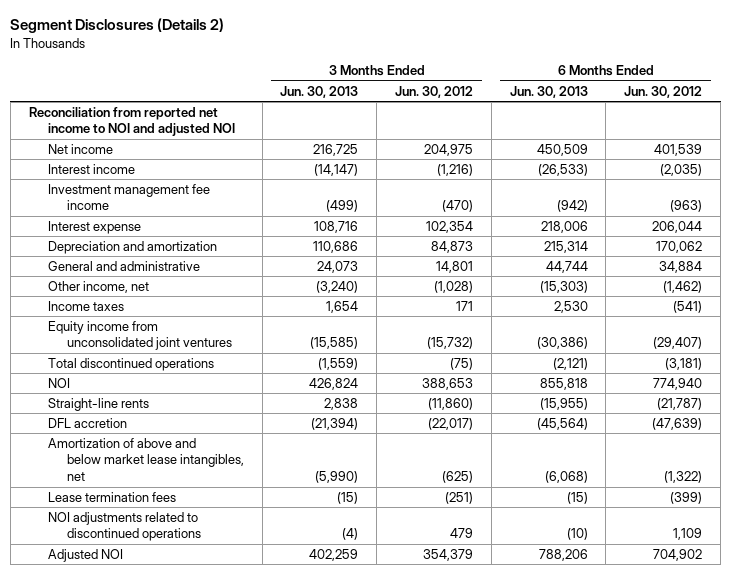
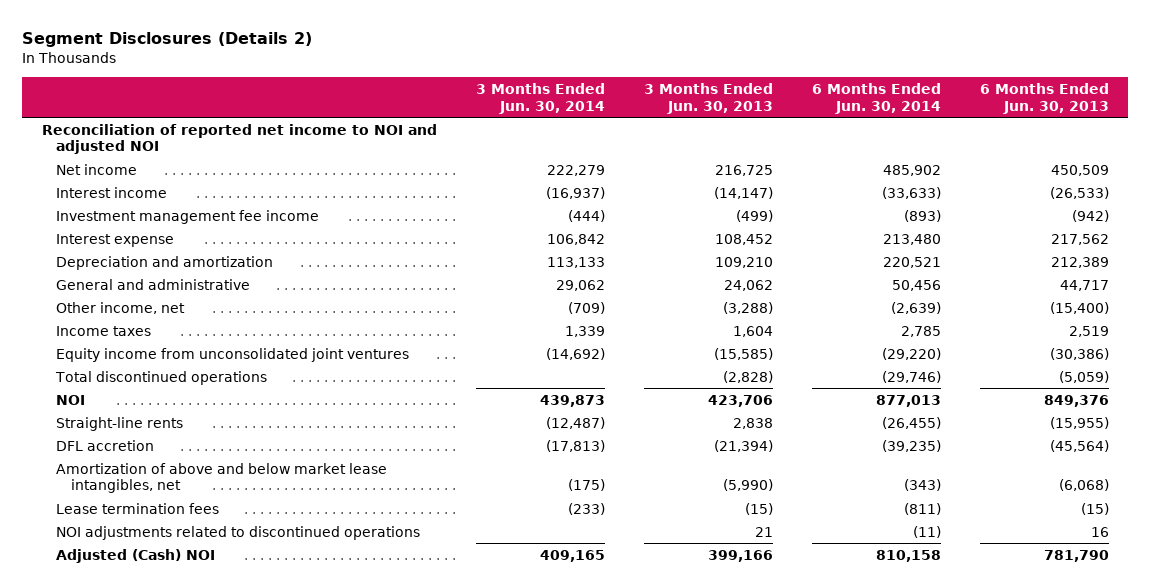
- | 3 Months Ended Jun. 30, 2013 | 3 Months Ended Jun. 30, 2012 | 6 Months Ended Jun. 30, 2013 | 6 Months Ended Jun. 30, 2012
+ | 3 Months Ended Jun. 30, 2014 | 3 Months Ended Jun. 30, 2013 | 6 Months Ended Jun. 30, 2014 | 6 Months Ended Jun. 30, 2013
- Reconciliation from reported net income to NOI and adjusted NOI
+ Reconciliation of reported net income to NOI and adjusted NOI
- Interest expense | 108,716 | 102,354 | 218,006 | 206,044
- Depreciation and amortization | 110,686 | 84,873 | 215,314 | 170,062
- General and administrative | 24,073 | 14,801 | 44,744 | 34,884
- Other income, net | (3,240) | (1,028) | (15,303) | (1,462)
- Income taxes | 1,654 | 171 | 2,530 | (541)
+ Interest expense | 106,842 | 108,452 | 213,480 | 217,562
+ Depreciation and amortization | 113,133 | 109,210 | 220,521 | 212,389
+ General and administrative | 29,062 | 24,062 | 50,456 | 44,717
+ Other income, net | (709) | (3,288) | (2,639) | (15,400)
+ Income taxes | 1,339 | 1,604 | 2,785 | 2,519
- Total discontinued operations | (1,559) | (75) | (2,121) | (3,181)
- NOI | 426,824 | 388,653 | 855,818 | 774,940
+ Total discontinued operations | | (2,828) | (29,746) | (5,059)
+ NOI | 439,873 | 423,706 | 877,013 | 849,376
- NOI adjustments related to discontinued operations | (4) | 479 | (10) | 1,109
- Adjusted NOI | 402,259 | 354,379 | 788,206 | 704,902
+ NOI adjustments related to discontinued operations | | 21 | (11) | 16
+ Adjusted (Cash) NOI | 409,165 | 399,166 | 810,158 | 781,790

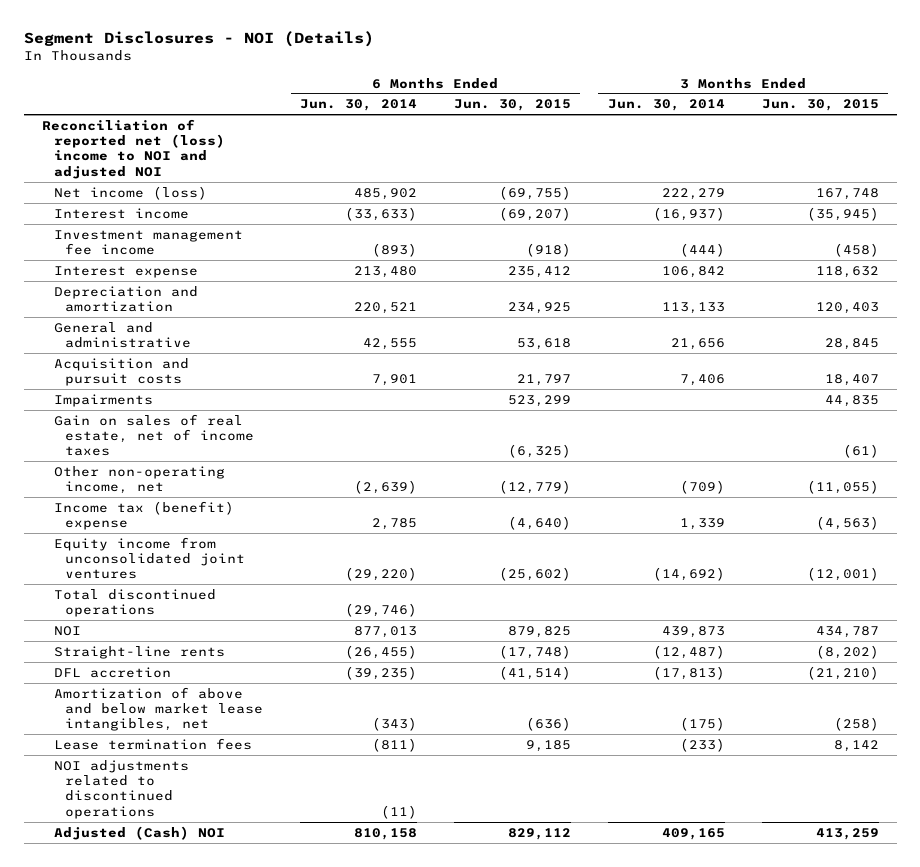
- Segment Disclosures (Details 2)
+ Segment Disclosures - NOI (Details)
- | 3 Months Ended Jun. 30, 2014 | 3 Months Ended Jun. 30, 2013 | 6 Months Ended Jun. 30, 2014 | 6 Months Ended Jun. 30, 2013
+ | 6 Months Ended Jun. 30, 2014 | 6 Months Ended Jun. 30, 2015 | 3 Months Ended Jun. 30, 2014 | 3 Months Ended Jun. 30, 2015
- Reconciliation of reported net income to NOI and adjusted NOI
- Net income | 222,279 | 216,725 | 485,902 | 450,509
+ Reconciliation of reported net (loss) income to NOI and adjusted NOI
+ Net income (loss) | 485,902 | (69,755) | 222,279 | 167,748
- General and administrative | 29,062 | 24,062 | 50,456 | 44,717
- Other income, net | (709) | (3,288) | (2,639) | (15,400)
- Income taxes | 1,339 | 1,604 | 2,785 | 2,519
+ General and administrative | 42,555 | 53,618 | 21,656 | 28,845
+ Acquisition and pursuit costs | 7,901 | 21,797 | 7,406 | 18,407
+ Impairments | | 523,299 | | 44,835
+ Gain on sales of real estate, net of income taxes | | (6,325) | | (61)
+ Other non-operating income, net | (2,639) | (12,779) | (709) | (11,055)
+ Income tax (benefit) expense | 2,785 | (4,640) | 1,339 | (4,563)

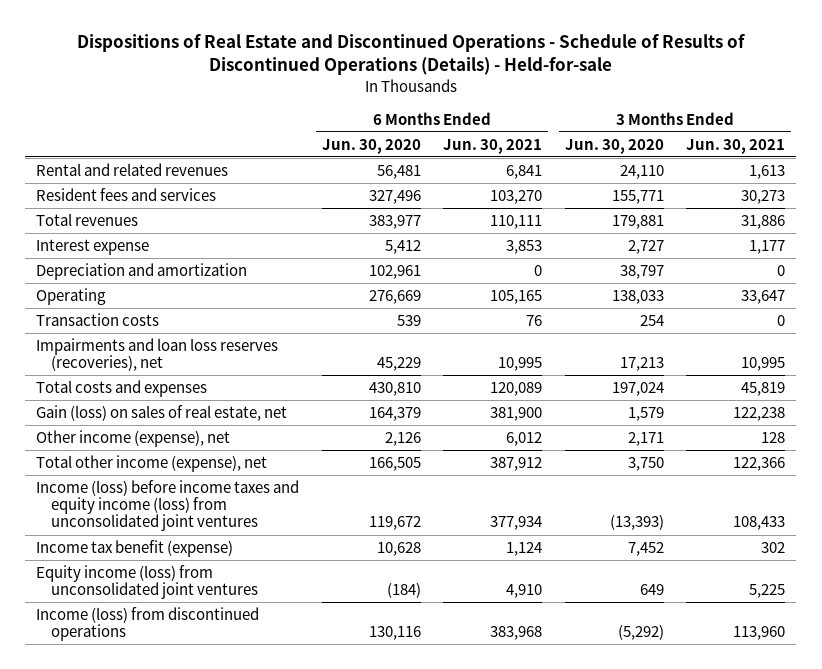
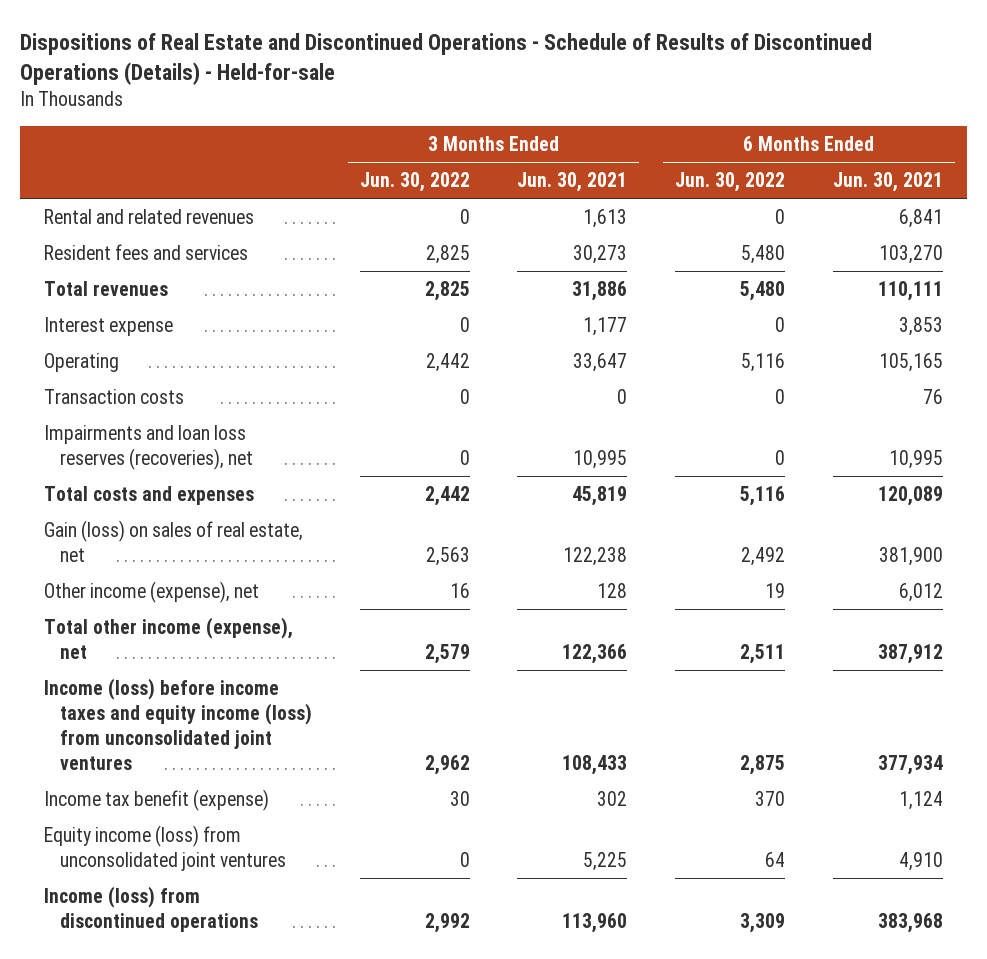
- | 6 Months Ended Jun. 30, 2020 | 6 Months Ended Jun. 30, 2021 | 3 Months Ended Jun. 30, 2020 | 3 Months Ended Jun. 30, 2021
+ | 3 Months Ended Jun. 30, 2022 | 3 Months Ended Jun. 30, 2021 | 6 Months Ended Jun. 30, 2022 | 6 Months Ended Jun. 30, 2021
- Depreciation and amortization | 102,961 | 0 | 38,797 | 0

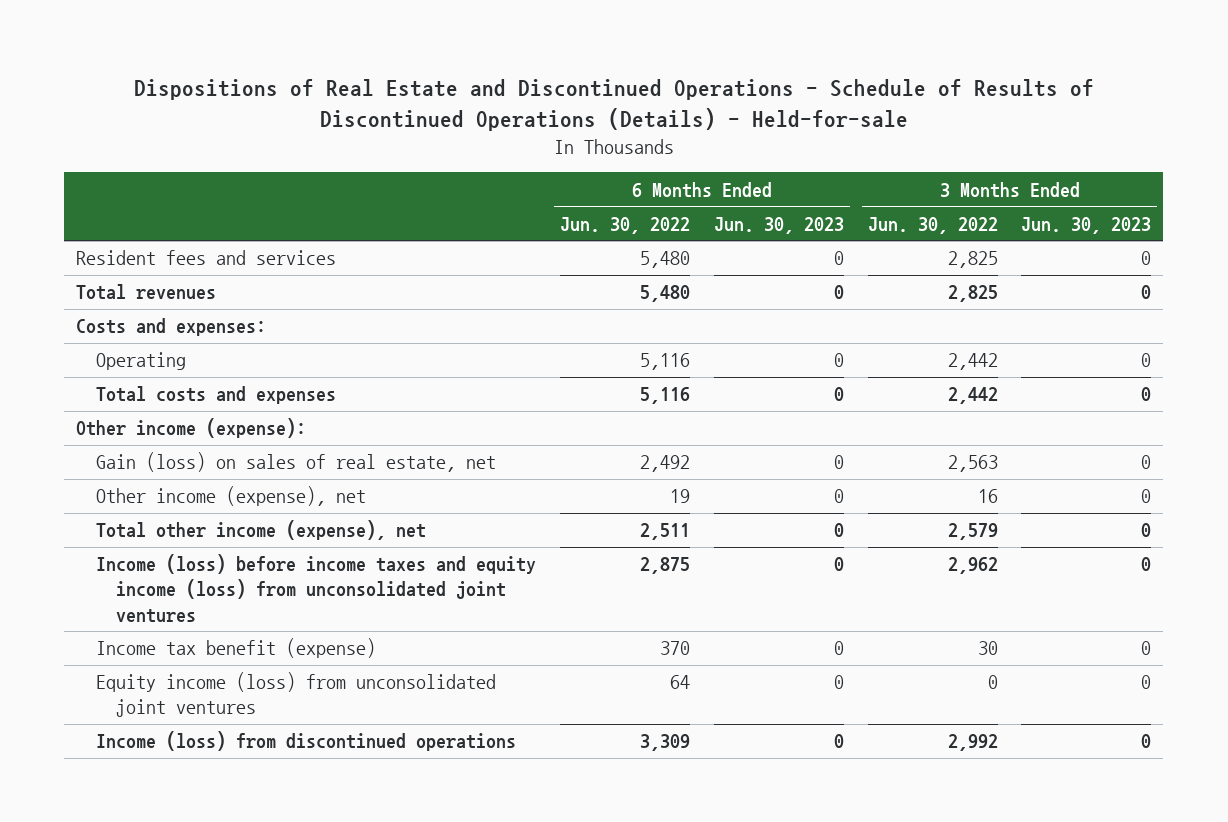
- | 3 Months Ended Jun. 30, 2022 | 3 Months Ended Jun. 30, 2021 | 6 Months Ended Jun. 30, 2022 | 6 Months Ended Jun. 30, 2021
+ | 6 Months Ended Jun. 30, 2022 | 6 Months Ended Jun. 30, 2023 | 3 Months Ended Jun. 30, 2022 | 3 Months Ended Jun. 30, 2023
- Rental and related revenues | 0 | 1,613 | 0 | 6,841
- Interest expense | 0 | 1,177 | 0 | 3,853
+ Costs and expenses:
- Transaction costs | 0 | 0 | 0 | 76
- Impairments and loan loss reserves (recoveries), net | 0 | 10,995 | 0 | 10,995
+ Other income (expense):

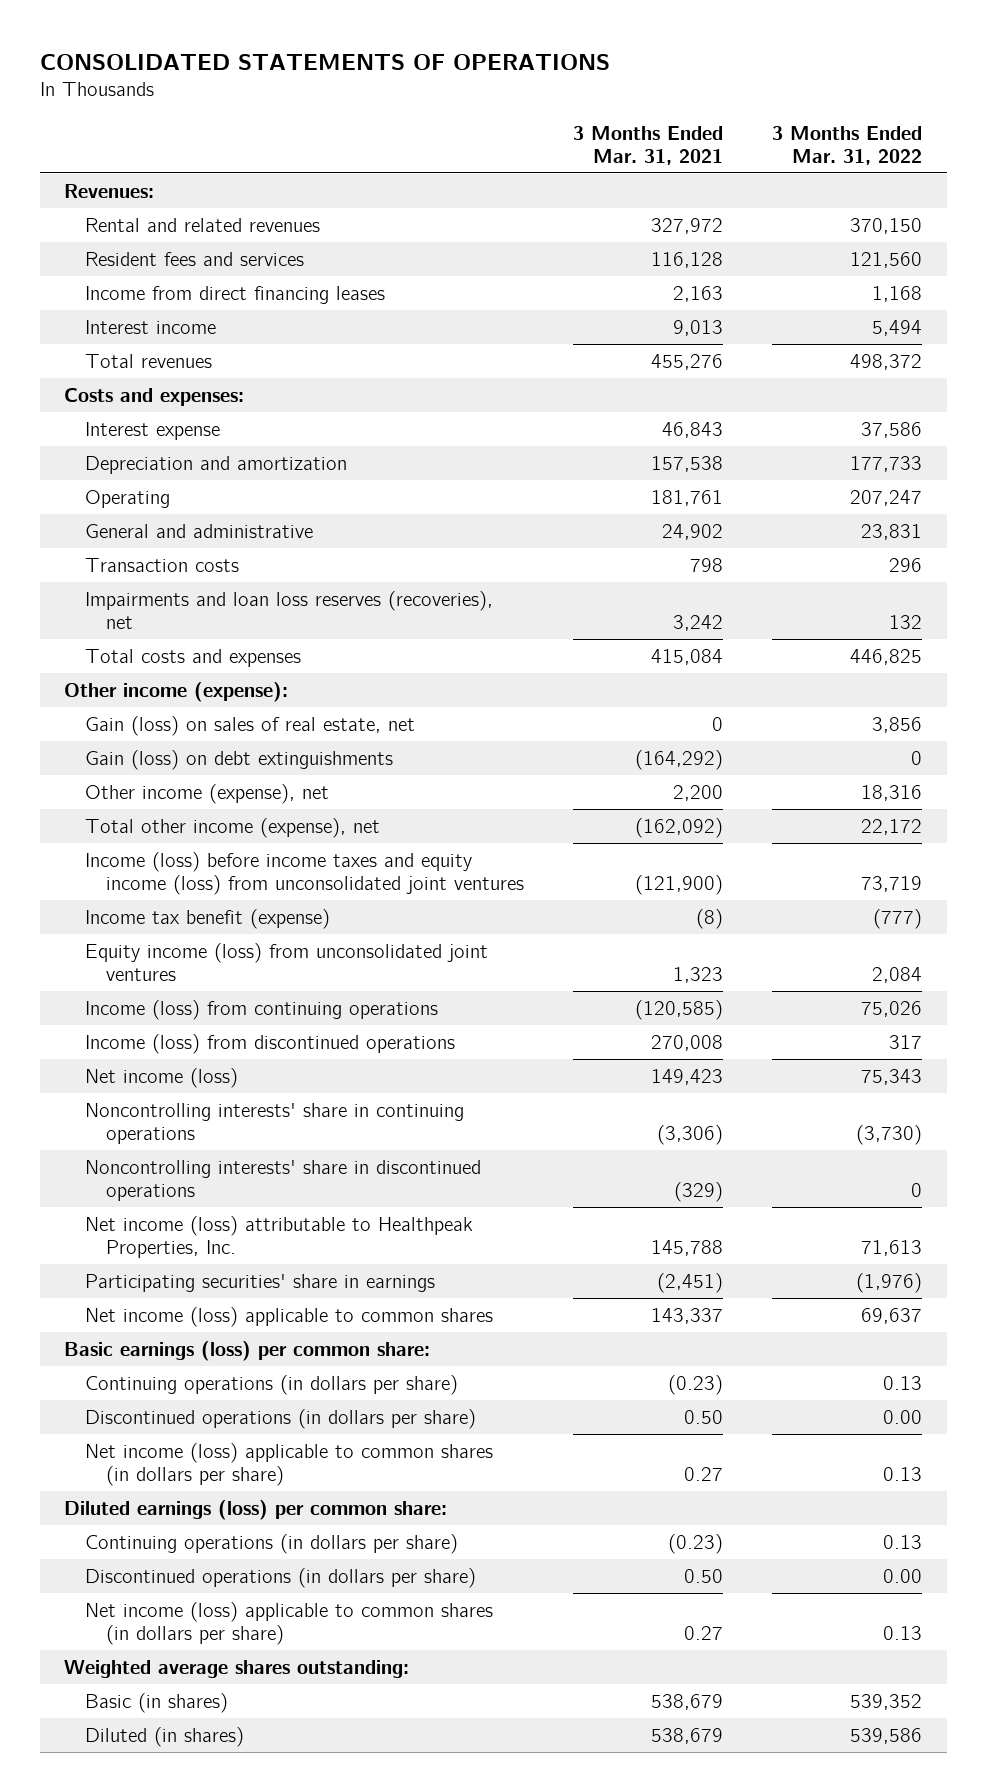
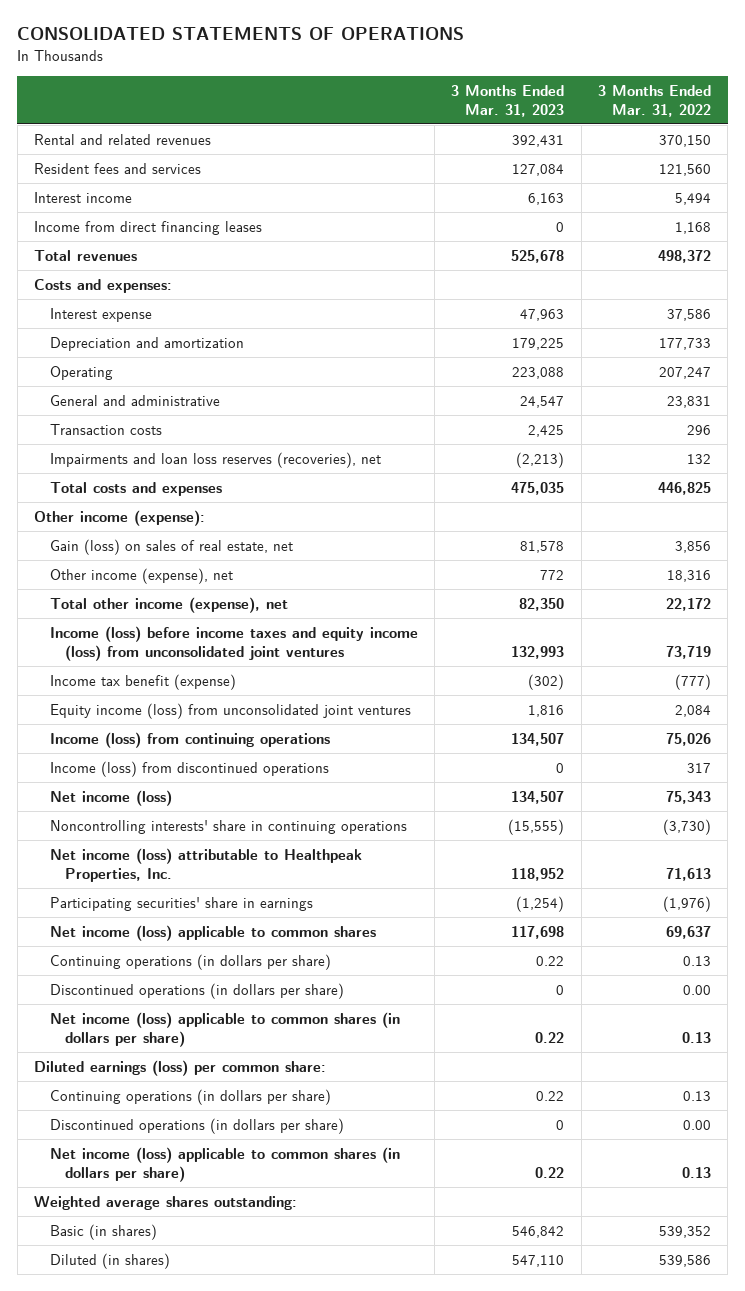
- | 3 Months Ended Mar. 31, 2021 | 3 Months Ended Mar. 31, 2022
+ | 3 Months Ended Mar. 31, 2023 | 3 Months Ended Mar. 31, 2022
- Revenues:
moved down: Income from direct financing leases | 0 | 1,168
- Gain (loss) on debt extinguishments | (164,292) | 0
- Noncontrolling interests' share in discontinued operations | (329) | 0
- Basic earnings (loss) per common share:

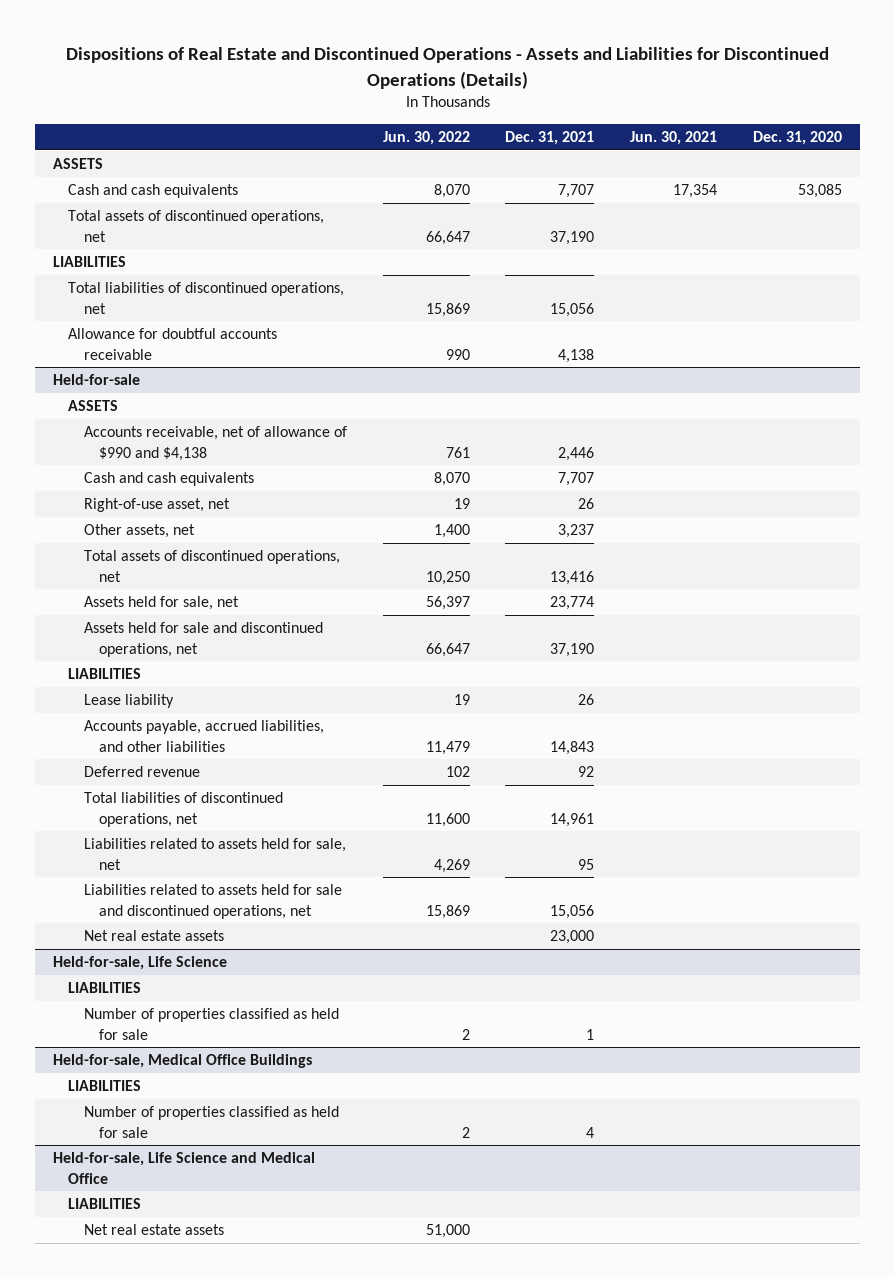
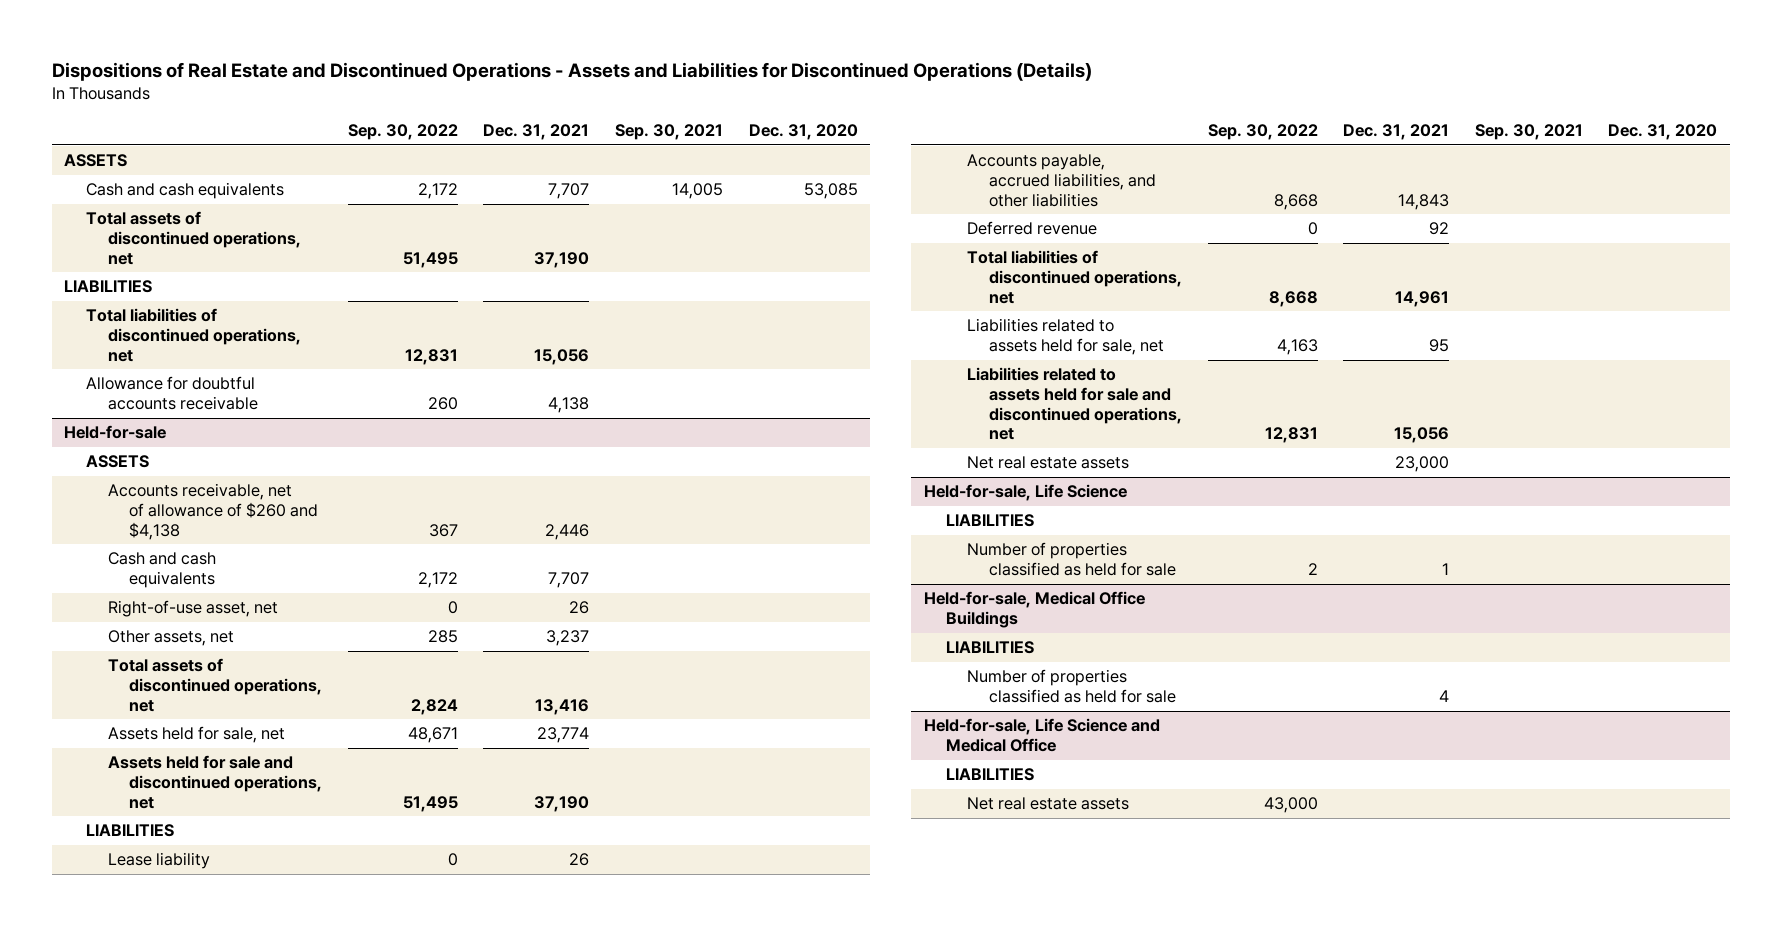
- | Jun. 30, 2022 | Dec. 31, 2021 | Jun. 30, 2021 | Dec. 31, 2020
+ | Sep. 30, 2022 | Dec. 31, 2021 | Sep. 30, 2021 | Dec. 31, 2020
@ Held-for-sale
- Accounts receivable, net of allowance of $990 and $4,138 | 761 | 2,446 | |
+ Accounts receivable, net of allowance of $260 and $4,138 | 367 | 2,446 | |

